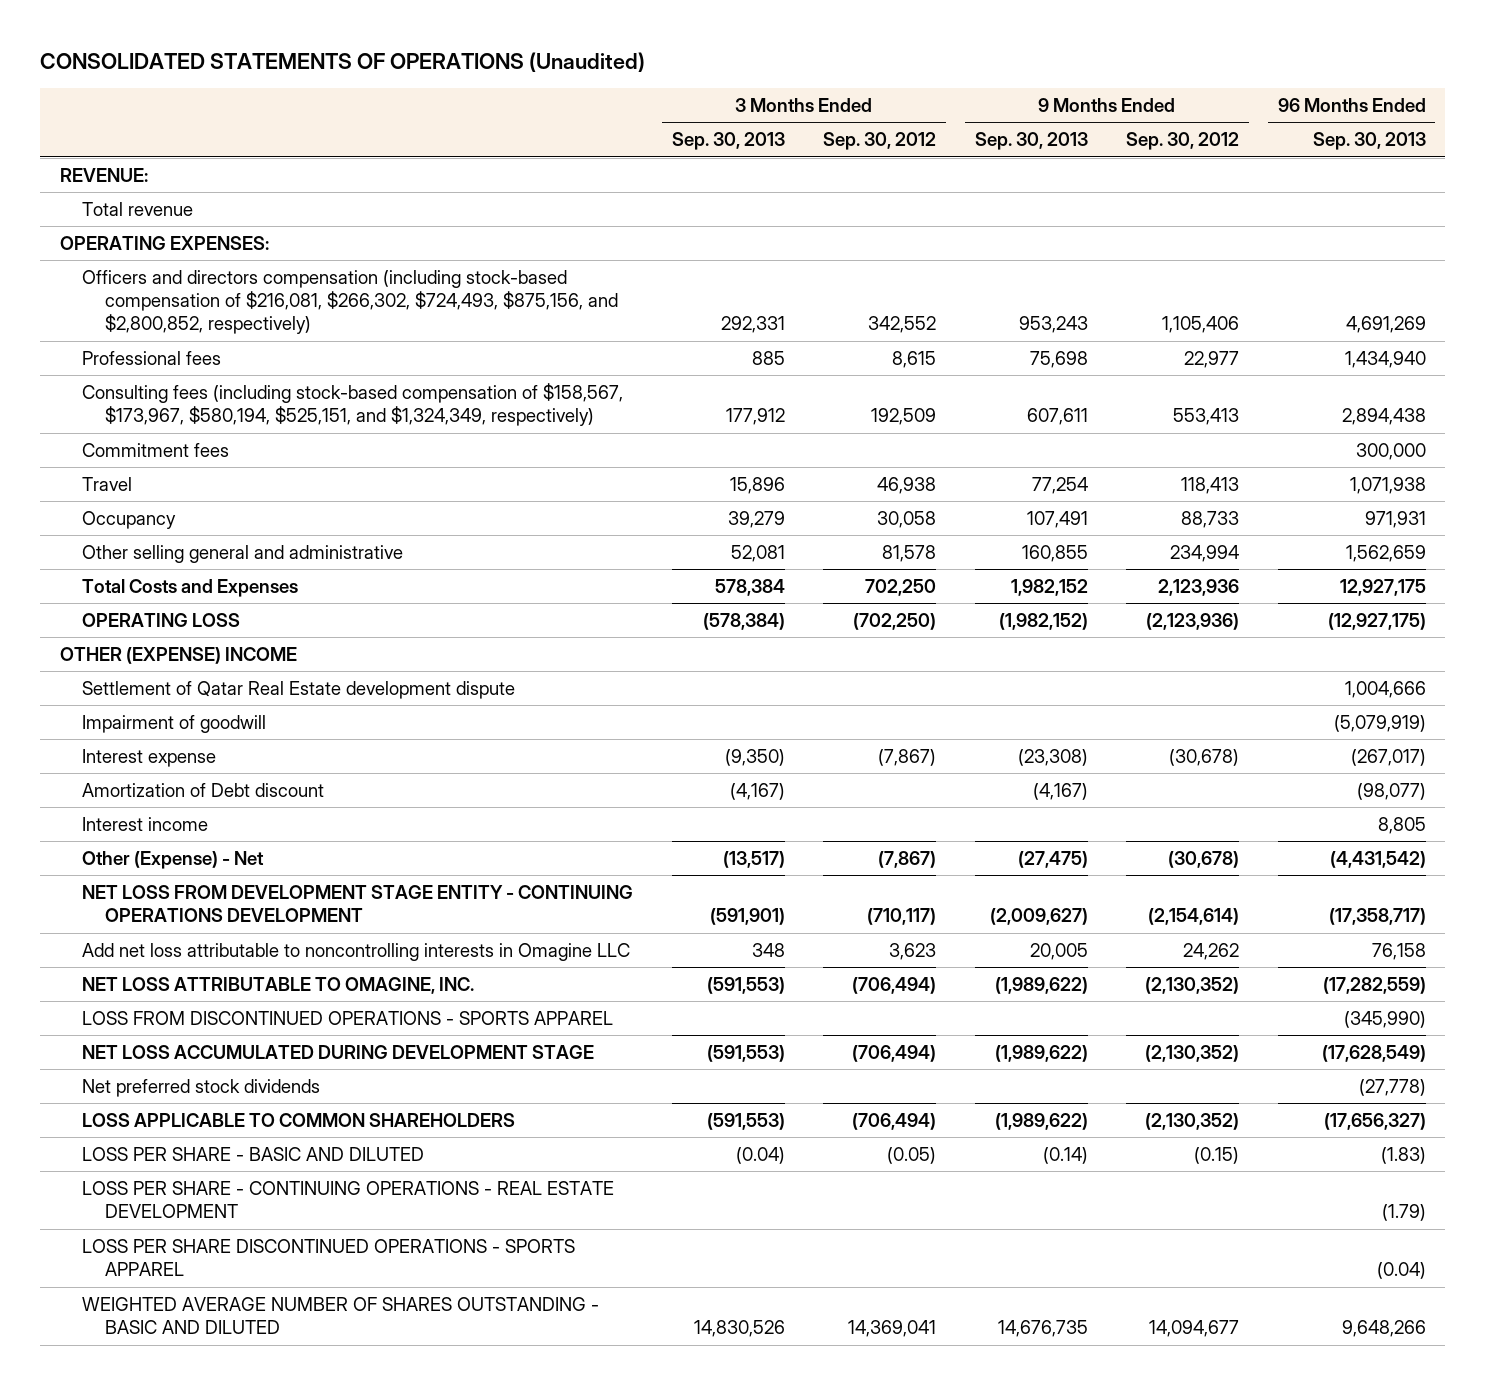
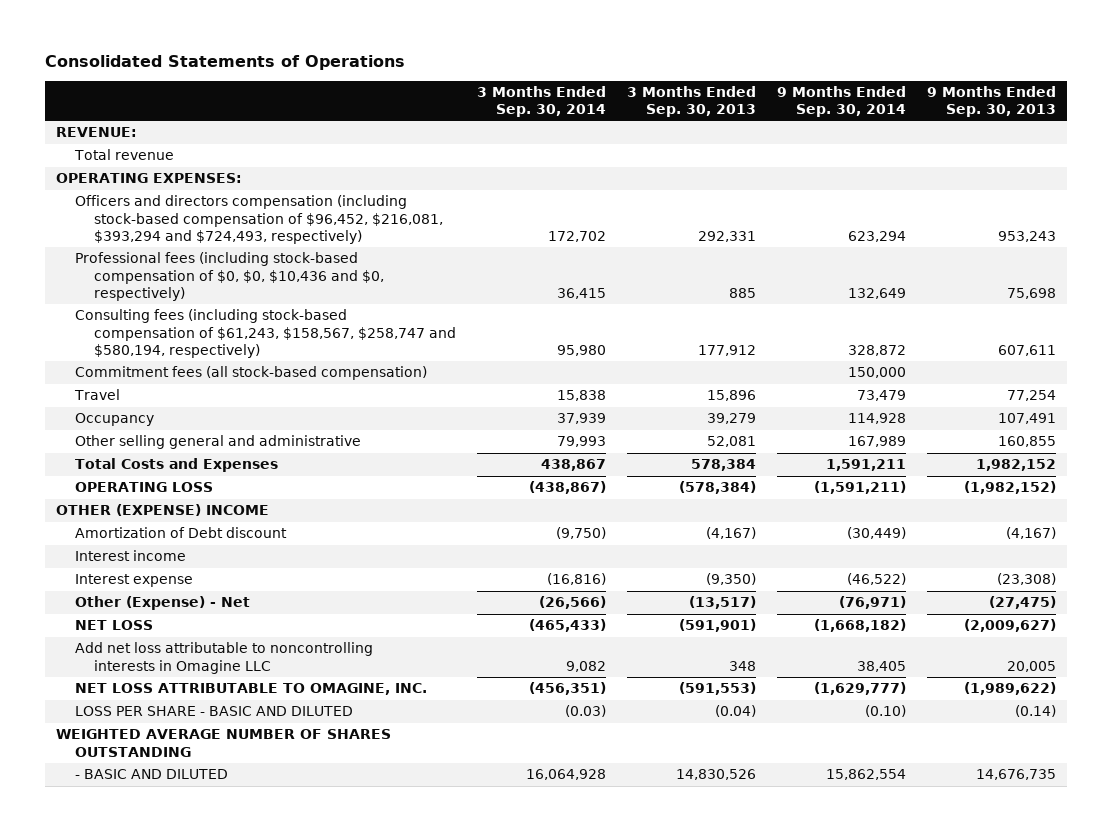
- CONSOLIDATED STATEMENTS OF OPERATIONS (Unaudited)
+ Consolidated Statements of Operations
- | 3 Months Ended Sep. 30, 2013 | 3 Months Ended Sep. 30, 2012 | 9 Months Ended Sep. 30, 2013 | 9 Months Ended Sep. 30, 2012 | 96 Months Ended Sep. 30, 2013
+ | 3 Months Ended Sep. 30, 2014 | 3 Months Ended Sep. 30, 2013 | 9 Months Ended Sep. 30, 2014 | 9 Months Ended Sep. 30, 2013
- Officers and directors compensation (including stock-based compensation of $216,081, $266,302, $724,493, $875,156, and $2,800,852, respectively) | 292,331 | 342,552 | 953,243 | 1,105,406 | 4,691,269
- Professional fees | 885 | 8,615 | 75,698 | 22,977 | 1,434,940
- Consulting fees (including stock-based compensation of $158,567, $173,967, $580,194, $525,151, and $1,324,349, respectively) | 177,912 | 192,509 | 607,611 | 553,413 | 2,894,438
- Commitment fees | | | | | 300,000
+ Officers and directors compensation (including stock-based compensation of $96,452, $216,081, $393,294 and $724,493, respectively) | 172,702 | 292,331 | 623,294 | 953,243
+ Professional fees (including stock-based compensation of $0, $0, $10,436 and $0, respectively) | 36,415 | 885 | 132,649 | 75,698
+ Consulting fees (including stock-based compensation of $61,243, $158,567, $258,747 and $580,194, respectively) | 95,980 | 177,912 | 328,872 | 607,611
+ Commitment fees (all stock-based compensation) | | | 150,000 |
- Settlement of Qatar Real Estate development dispute | | | | | 1,004,666
- Impairment of goodwill | | | | | (5,079,919)
moved down: Interest expense | (16,816) | (9,350) | (46,522) | (23,308)
- NET LOSS FROM DEVELOPMENT STAGE ENTITY - CONTINUING OPERATIONS DEVELOPMENT | (591,901) | (710,117) | (2,009,627) | (2,154,614) | (17,358,717)
+ NET LOSS | (465,433) | (591,901) | (1,668,182) | (2,009,627)
- LOSS FROM DISCONTINUED OPERATIONS - SPORTS APPAREL | | | | | (345,990)
- NET LOSS ACCUMULATED DURING DEVELOPMENT STAGE | (591,553) | (706,494) | (1,989,622) | (2,130,352) | (17,628,549)
- Net preferred stock dividends | | | | | (27,778)
- LOSS APPLICABLE TO COMMON SHAREHOLDERS | (591,553) | (706,494) | (1,989,622) | (2,130,352) | (17,656,327)
- LOSS PER SHARE - CONTINUING OPERATIONS - REAL ESTATE DEVELOPMENT | | | | | (1.79)
- LOSS PER SHARE DISCONTINUED OPERATIONS - SPORTS APPAREL | | | | | (0.04)
- WEIGHTED AVERAGE NUMBER OF SHARES OUTSTANDING - BASIC AND DILUTED | 14,830,526 | 14,369,041 | 14,676,735 | 14,094,677 | 9,648,266
+ WEIGHTED AVERAGE NUMBER OF SHARES OUTSTANDING
+ - BASIC AND DILUTED | 16,064,928 | 14,830,526 | 15,862,554 | 14,676,735

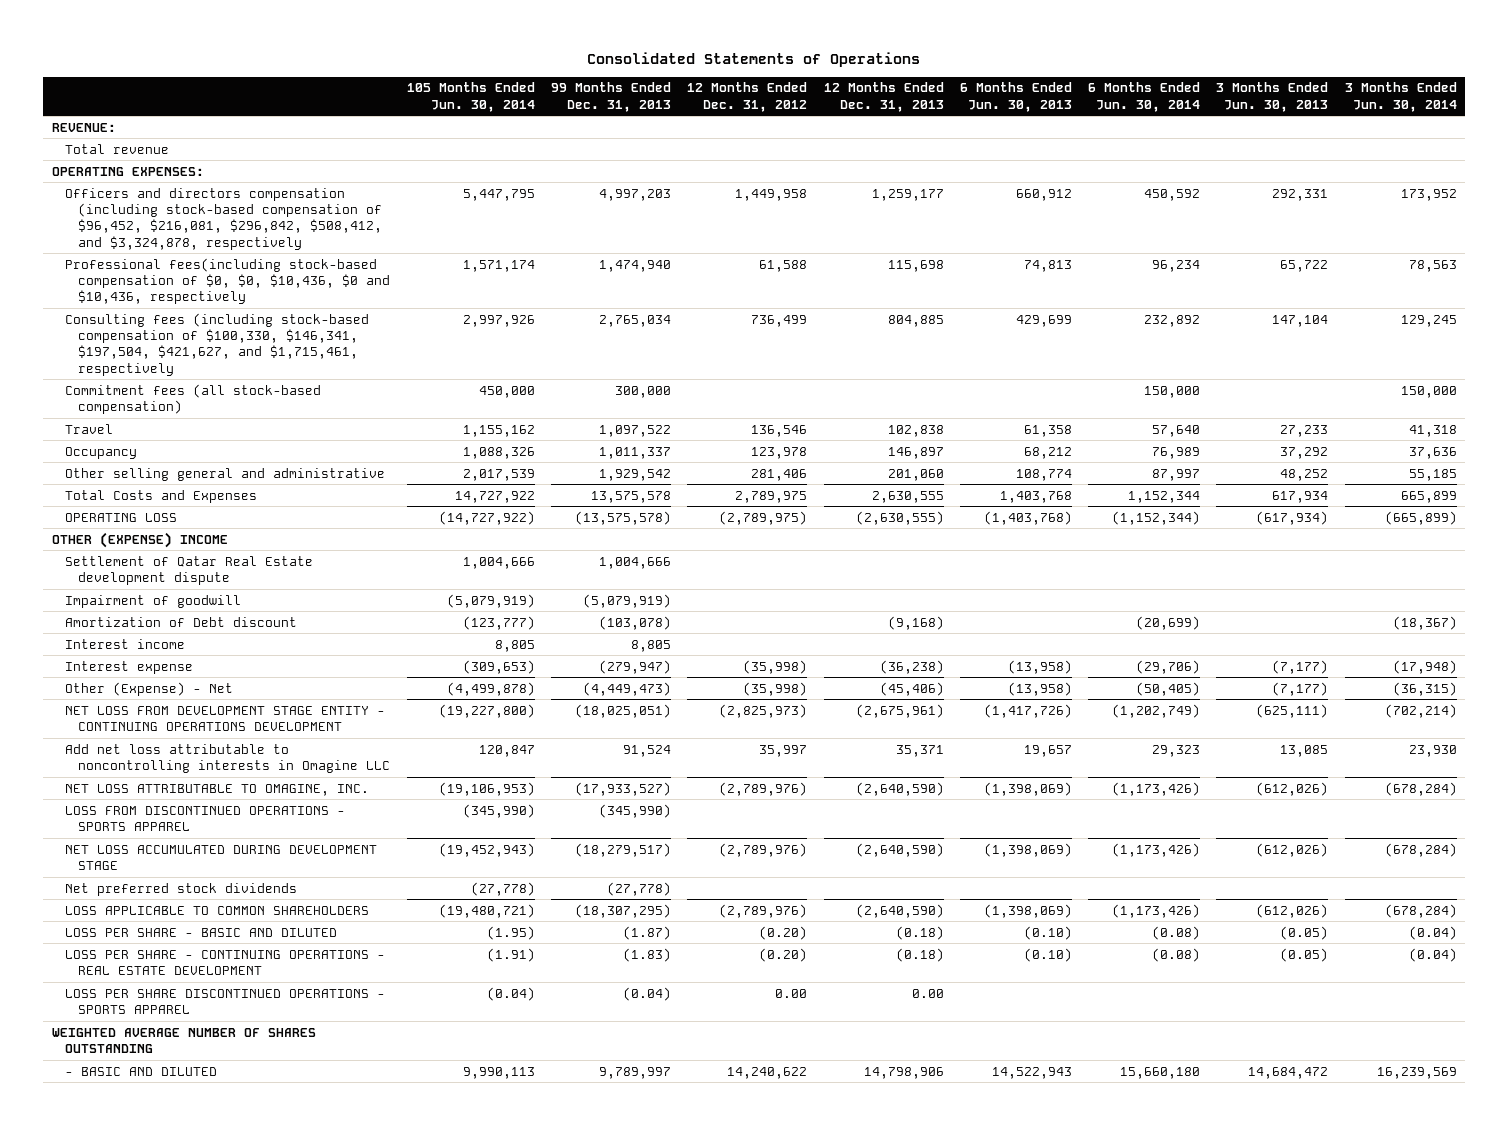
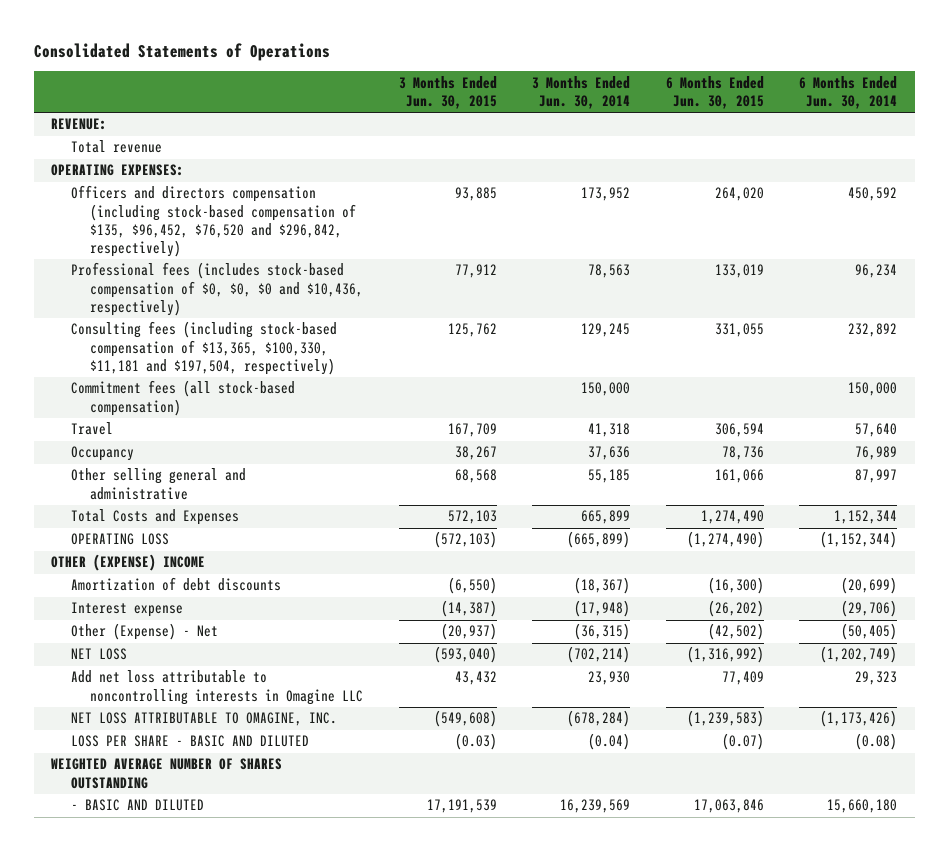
- | 105 Months Ended Jun. 30, 2014 | 99 Months Ended Dec. 31, 2013 | 12 Months Ended Dec. 31, 2012 | 12 Months Ended Dec. 31, 2013 | 6 Months Ended Jun. 30, 2013 | 6 Months Ended Jun. 30, 2014 | 3 Months Ended Jun. 30, 2013 | 3 Months Ended Jun. 30, 2014
+ | 3 Months Ended Jun. 30, 2015 | 3 Months Ended Jun. 30, 2014 | 6 Months Ended Jun. 30, 2015 | 6 Months Ended Jun. 30, 2014
- Officers and directors compensation (including stock-based compensation of $96,452, $216,081, $296,842, $508,412, and $3,324,878, respectively | 5,447,795 | 4,997,203 | 1,449,958 | 1,259,177 | 660,912 | 450,592 | 292,331 | 173,952
- Professional fees(including stock-based compensation of $0, $0, $10,436, $0 and $10,436, respectively | 1,571,174 | 1,474,940 | 61,588 | 115,698 | 74,813 | 96,234 | 65,722 | 78,563
- Consulting fees (including stock-based compensation of $100,330, $146,341, $197,504, $421,627, and $1,715,461, respectively | 2,997,926 | 2,765,034 | 736,499 | 804,885 | 429,699 | 232,892 | 147,104 | 129,245
+ Officers and directors compensation (including stock-based compensation of $135, $96,452, $76,520 and $296,842, respectively) | 93,885 | 173,952 | 264,020 | 450,592
+ Professional fees (includes stock-based compensation of $0, $0, $0 and $10,436, respectively) | 77,912 | 78,563 | 133,019 | 96,234
+ Consulting fees (including stock-based compensation of $13,365, $100,330, $11,181 and $197,504, respectively) | 125,762 | 129,245 | 331,055 | 232,892
- Settlement of Qatar Real Estate development dispute | 1,004,666 | 1,004,666 | | | | | |
- Impairment of goodwill | (5,079,919) | (5,079,919) | | | | | |
- Amortization of Debt discount | (123,777) | (103,078) | | (9,168) | | (20,699) | | (18,367)
- Interest income | 8,805 | 8,805 | | | | | |
+ Amortization of debt discounts | (6,550) | (18,367) | (16,300) | (20,699)
- NET LOSS FROM DEVELOPMENT STAGE ENTITY - CONTINUING OPERATIONS DEVELOPMENT | (19,227,800) | (18,025,051) | (2,825,973) | (2,675,961) | (1,417,726) | (1,202,749) | (625,111) | (702,214)
+ NET LOSS | (593,040) | (702,214) | (1,316,992) | (1,202,749)
- LOSS FROM DISCONTINUED OPERATIONS - SPORTS APPAREL | (345,990) | (345,990) | | | | | |
- NET LOSS ACCUMULATED DURING DEVELOPMENT STAGE | (19,452,943) | (18,279,517) | (2,789,976) | (2,640,590) | (1,398,069) | (1,173,426) | (612,026) | (678,284)
- Net preferred stock dividends | (27,778) | (27,778) | | | | | |
- LOSS APPLICABLE TO COMMON SHAREHOLDERS | (19,480,721) | (18,307,295) | (2,789,976) | (2,640,590) | (1,398,069) | (1,173,426) | (612,026) | (678,284)
- LOSS PER SHARE - CONTINUING OPERATIONS - REAL ESTATE DEVELOPMENT | (1.91) | (1.83) | (0.20) | (0.18) | (0.10) | (0.08) | (0.05) | (0.04)
- LOSS PER SHARE DISCONTINUED OPERATIONS - SPORTS APPAREL | (0.04) | (0.04) | 0.00 | 0.00 | | | |

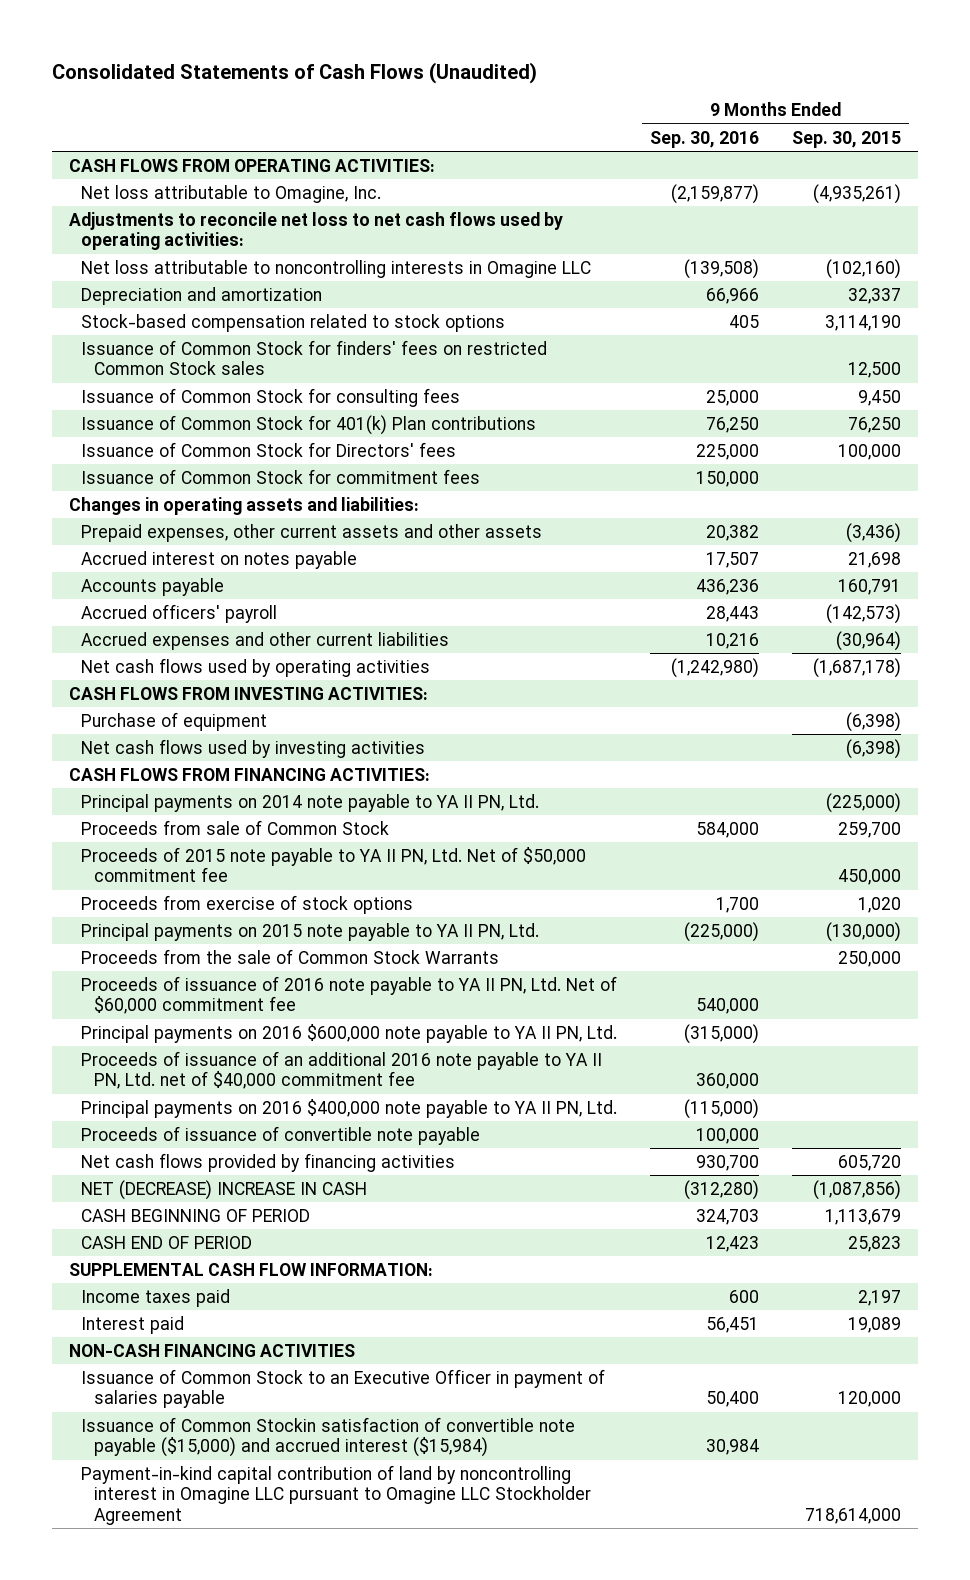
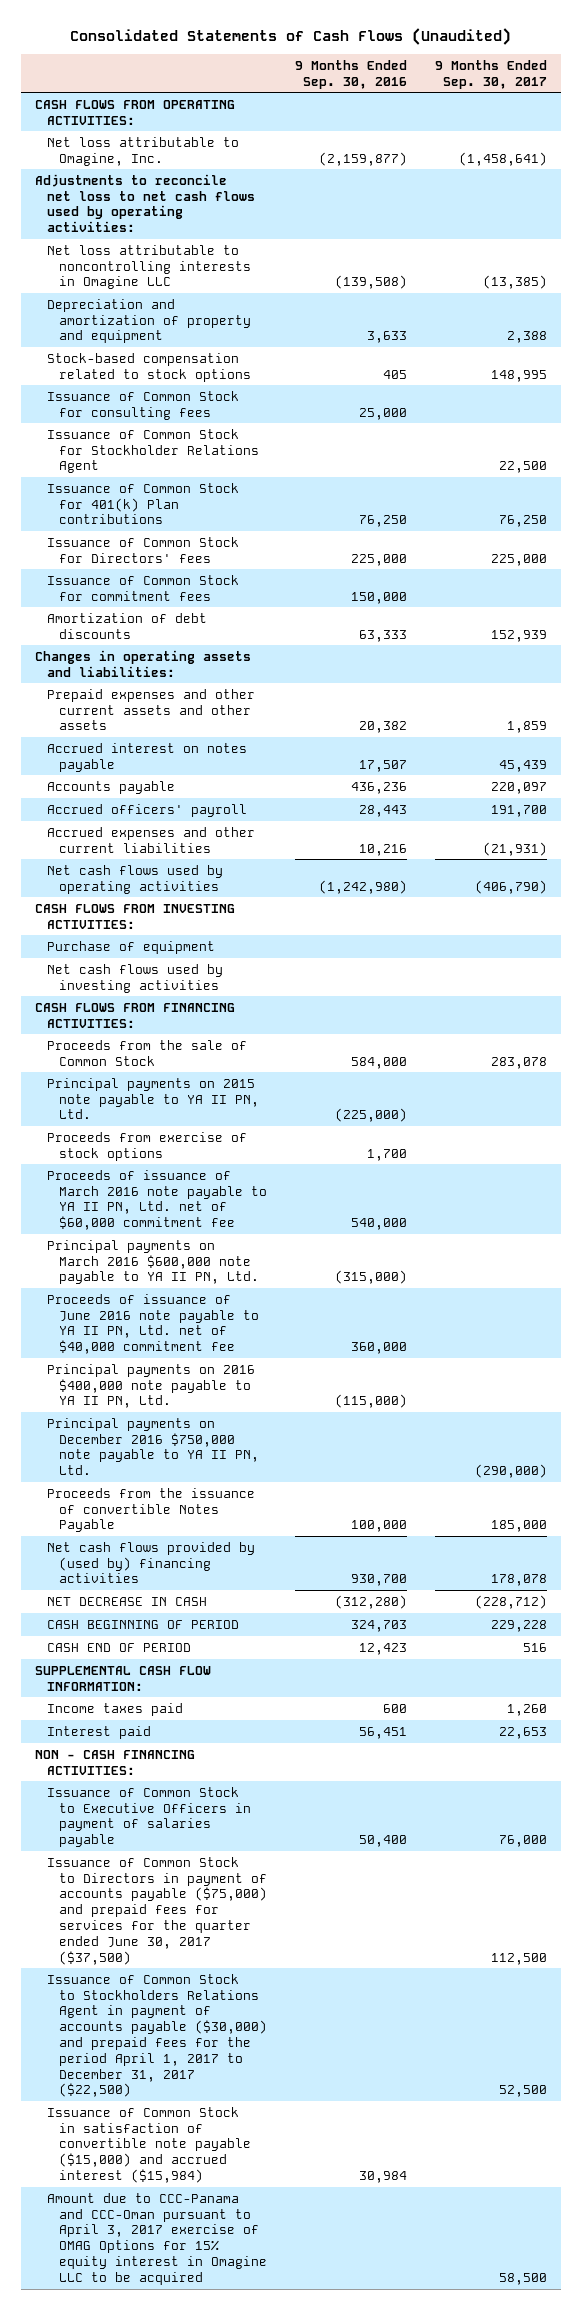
- | 9 Months Ended Sep. 30, 2016 | 9 Months Ended Sep. 30, 2015
+ | 9 Months Ended Sep. 30, 2016 | 9 Months Ended Sep. 30, 2017
- Depreciation and amortization | 66,966 | 32,337
+ Depreciation and amortization of property and equipment | 3,633 | 2,388
- Issuance of Common Stock for finders' fees on restricted Common Stock sales | | 12,500
+ Issuance of Common Stock for Stockholder Relations Agent | | 22,500
+ Amortization of debt discounts | 63,333 | 152,939
- Prepaid expenses, other current assets and other assets | 20,382 | (3,436)
+ Prepaid expenses and other current assets and other assets | 20,382 | 1,859
- Principal payments on 2014 note payable to YA II PN, Ltd. | | (225,000)
- Proceeds from sale of Common Stock | 584,000 | 259,700
- Proceeds of 2015 note payable to YA II PN, Ltd. Net of $50,000 commitment fee | | 450,000
+ Proceeds from the sale of Common Stock | 584,000 | 283,078
- Proceeds from the sale of Common Stock Warrants | | 250,000
- Proceeds of issuance of 2016 note payable to YA II PN, Ltd. Net of $60,000 commitment fee | 540,000 |
- Principal payments on 2016 $600,000 note payable to YA II PN, Ltd. | (315,000) |
- Proceeds of issuance of an additional 2016 note payable to YA II PN, Ltd. net of $40,000 commitment fee | 360,000 |
moved down: Proceeds from exercise of stock options | 1,700 |
+ Proceeds of issuance of March 2016 note payable to YA II PN, Ltd. net of $60,000 commitment fee | 540,000 |
+ Principal payments on March 2016 $600,000 note payable to YA II PN, Ltd. | (315,000) |
+ Proceeds of issuance of June 2016 note payable to YA II PN, Ltd. net of $40,000 commitment fee | 360,000 |
- Proceeds of issuance of convertible note payable | 100,000 |
- Net cash flows provided by financing activities | 930,700 | 605,720
- NET (DECREASE) INCREASE IN CASH | (312,280) | (1,087,856)
+ Principal payments on December 2016 $750,000 note payable to YA II PN, Ltd. | | (290,000)
+ Proceeds from the issuance of convertible Notes Payable | 100,000 | 185,000
+ Net cash flows provided by (used by) financing activities | 930,700 | 178,078
+ NET DECREASE IN CASH | (312,280) | (228,712)
- NON-CASH FINANCING ACTIVITIES
- Issuance of Common Stock to an Executive Officer in payment of salaries payable | 50,400 | 120,000
- Issuance of Common Stockin satisfaction of convertible note payable ($15,000) and accrued interest ($15,984) | 30,984 |
- Payment-in-kind capital contribution of land by noncontrolling interest in Omagine LLC pursuant to Omagine LLC Stockholder Agreement | | 718,614,000
+ NON - CASH FINANCING ACTIVITIES:
+ Issuance of Common Stock to Executive Officers in payment of salaries payable | 50,400 | 76,000
+ Issuance of Common Stock to Directors in payment of accounts payable ($75,000) and prepaid fees for services for the quarter ended June 30, 2017 ($37,500) | | 112,500
+ Issuance of Common Stock to Stockholders Relations Agent in payment of accounts payable ($30,000) and prepaid fees for the period April 1, 2017 to December 31, 2017 ($22,500) | | 52,500
+ Issuance of Common Stock in satisfaction of convertible note payable ($15,000) and accrued interest ($15,984) | 30,984 |
+ Amount due to CCC-Panama and CCC-Oman pursuant to April 3, 2017 exercise of OMAG Options for 15% equity interest in Omagine LLC to be acquired | | 58,500

